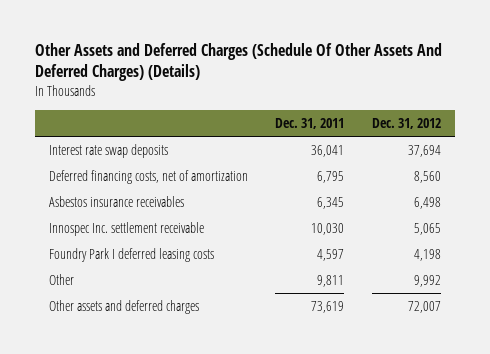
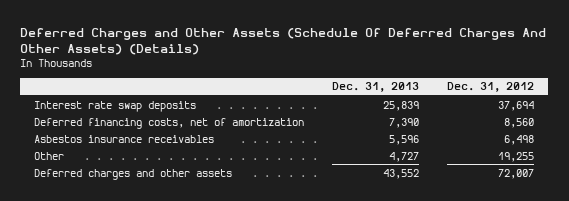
- Other Assets and Deferred Charges (Schedule Of Other Assets And Deferred Charges) (Details)
+ Deferred Charges and Other Assets (Schedule Of Deferred Charges And Other Assets) (Details)
- | Dec. 31, 2011 | Dec. 31, 2012
+ | Dec. 31, 2013 | Dec. 31, 2012
- Innospec Inc. settlement receivable | 10,030 | 5,065
- Foundry Park I deferred leasing costs | 4,597 | 4,198
- Other | 9,811 | 9,992
- Other assets and deferred charges | 73,619 | 72,007
+ Other | 4,727 | 19,255
+ Deferred charges and other assets | 43,552 | 72,007

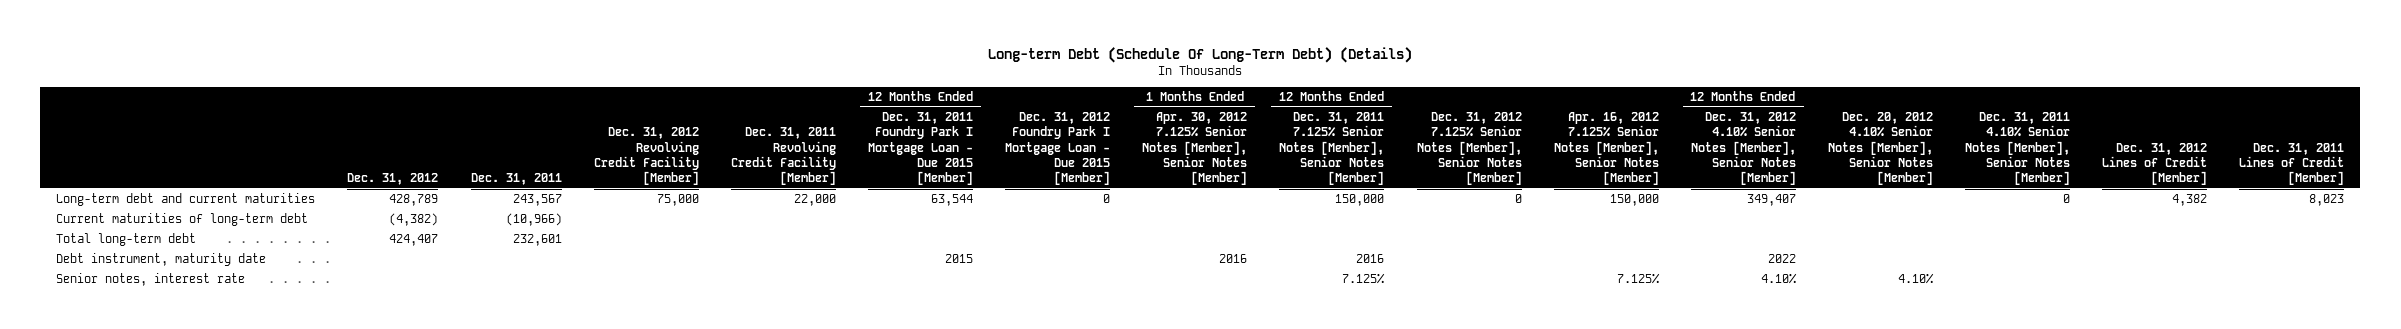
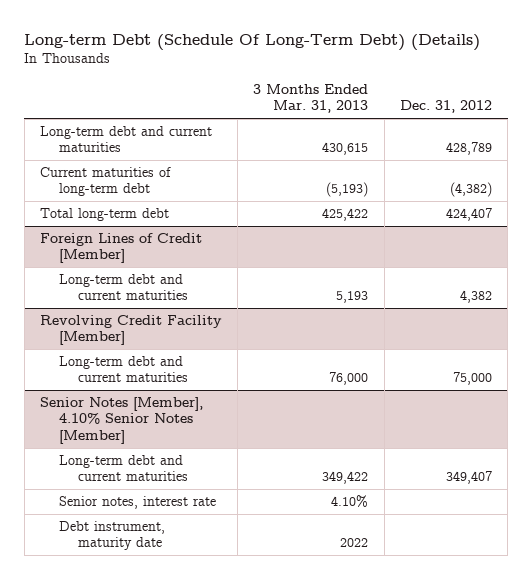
- | Dec. 31, 2012 | Dec. 31, 2011 | Dec. 31, 2012 Revolving Credit Facility [Member] | Dec. 31, 2011 Revolving Credit Facility [Member] | 12 Months Ended Dec. 31, 2011 Foundry Park I Mortgage Loan - Due 2015 [Member] | Dec. 31, 2012 Foundry Park I Mortgage Loan - Due 2015 [Member] | 1 Months Ended Apr. 30, 2012 7.125% Senior Notes [Member], Senior Notes [Member] | 12 Months Ended Dec. 31, 2011 7.125% Senior Notes [Member], Senior Notes [Member] | Dec. 31, 2012 7.125% Senior Notes [Member], Senior Notes [Member] | Apr. 16, 2012 7.125% Senior Notes [Member], Senior Notes [Member] | 12 Months Ended Dec. 31, 2012 4.10% Senior Notes [Member], Senior Notes [Member] | Dec. 20, 2012 4.10% Senior Notes [Member], Senior Notes [Member] | Dec. 31, 2011 4.10% Senior Notes [Member], Senior Notes [Member] | Dec. 31, 2012 Lines of Credit [Member] | Dec. 31, 2011 Lines of Credit [Member]
+ | 3 Months Ended Mar. 31, 2013 | Dec. 31, 2012
- Debt instrument, maturity date | | | | | 2015 | | 2016 | 2016 | | | 2022 | | | |
+ Foreign Lines of Credit [Member]
+ Long-term debt and current maturities | 5,193 | 4,382
+ Revolving Credit Facility [Member]
+ Long-term debt and current maturities | 76,000 | 75,000
+ Senior Notes [Member], 4.10% Senior Notes [Member]
+ Long-term debt and current maturities | 349,422 | 349,407
+ Debt instrument, maturity date | 2022 |

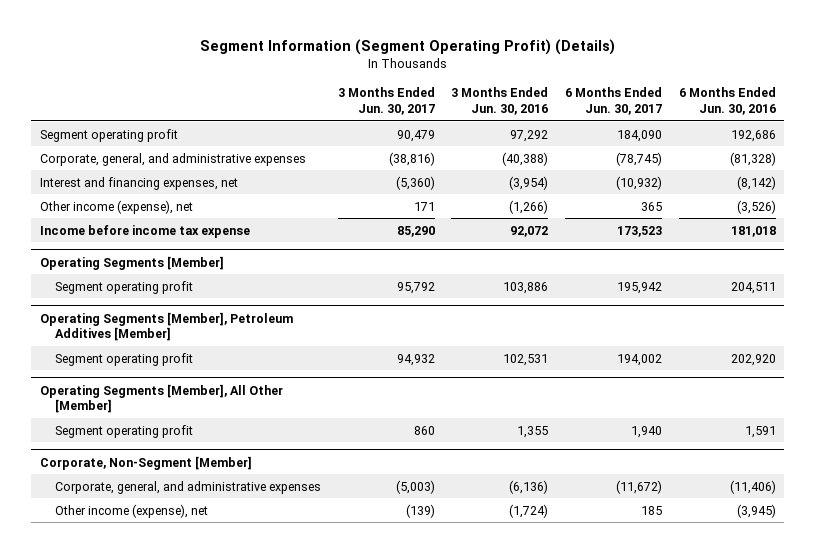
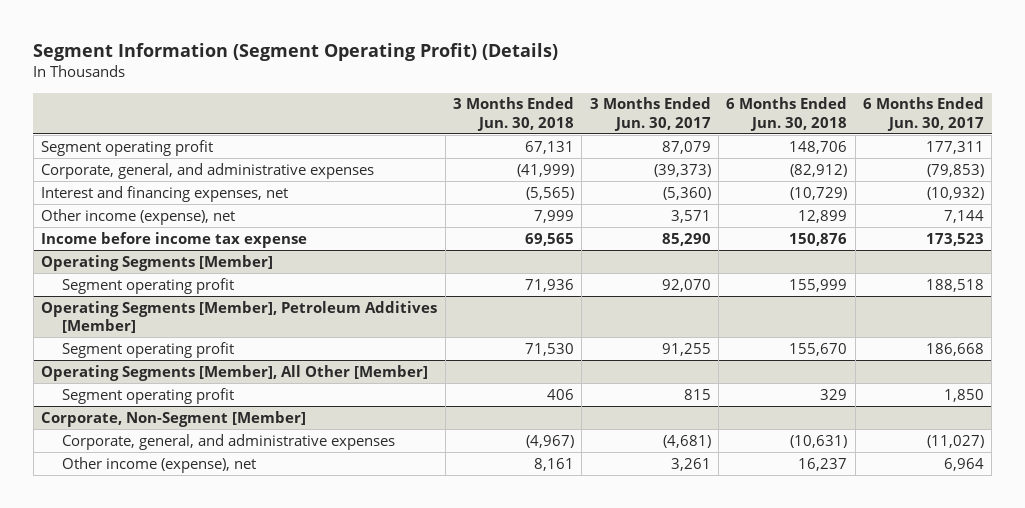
- | 3 Months Ended Jun. 30, 2017 | 3 Months Ended Jun. 30, 2016 | 6 Months Ended Jun. 30, 2017 | 6 Months Ended Jun. 30, 2016
+ | 3 Months Ended Jun. 30, 2018 | 3 Months Ended Jun. 30, 2017 | 6 Months Ended Jun. 30, 2018 | 6 Months Ended Jun. 30, 2017
- Segment operating profit | 90,479 | 97,292 | 184,090 | 192,686
- Corporate, general, and administrative expenses | (38,816) | (40,388) | (78,745) | (81,328)
+ Segment operating profit | 67,131 | 87,079 | 148,706 | 177,311
+ Corporate, general, and administrative expenses | (41,999) | (39,373) | (82,912) | (79,853)
- Other income (expense), net | 171 | (1,266) | 365 | (3,526)
+ Other income (expense), net | 7,999 | 3,571 | 12,899 | 7,144
@ Operating Segments [Member]
- Segment operating profit | 95,792 | 103,886 | 195,942 | 204,511
+ Segment operating profit | 71,936 | 92,070 | 155,999 | 188,518
@ Operating Segments [Member], Petroleum Additives [Member]
- Segment operating profit | 94,932 | 102,531 | 194,002 | 202,920
+ Segment operating profit | 71,530 | 91,255 | 155,670 | 186,668
@ Operating Segments [Member], All Other [Member]
- Segment operating profit | 860 | 1,355 | 1,940 | 1,591
+ Segment operating profit | 406 | 815 | 329 | 1,850
@ Corporate, Non-Segment [Member]
- Corporate, general, and administrative expenses | (5,003) | (6,136) | (11,672) | (11,406)
- Other income (expense), net | (139) | (1,724) | 185 | (3,945)
+ Corporate, general, and administrative expenses | (4,967) | (4,681) | (10,631) | (11,027)
+ Other income (expense), net | 8,161 | 3,261 | 16,237 | 6,964

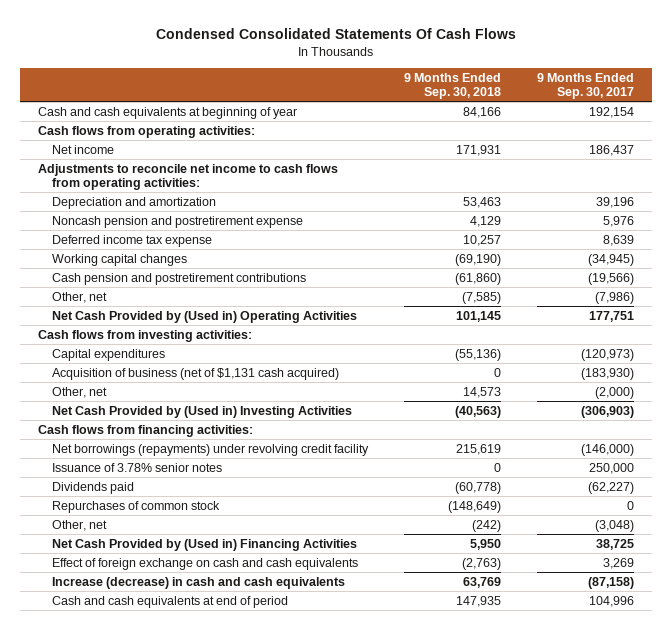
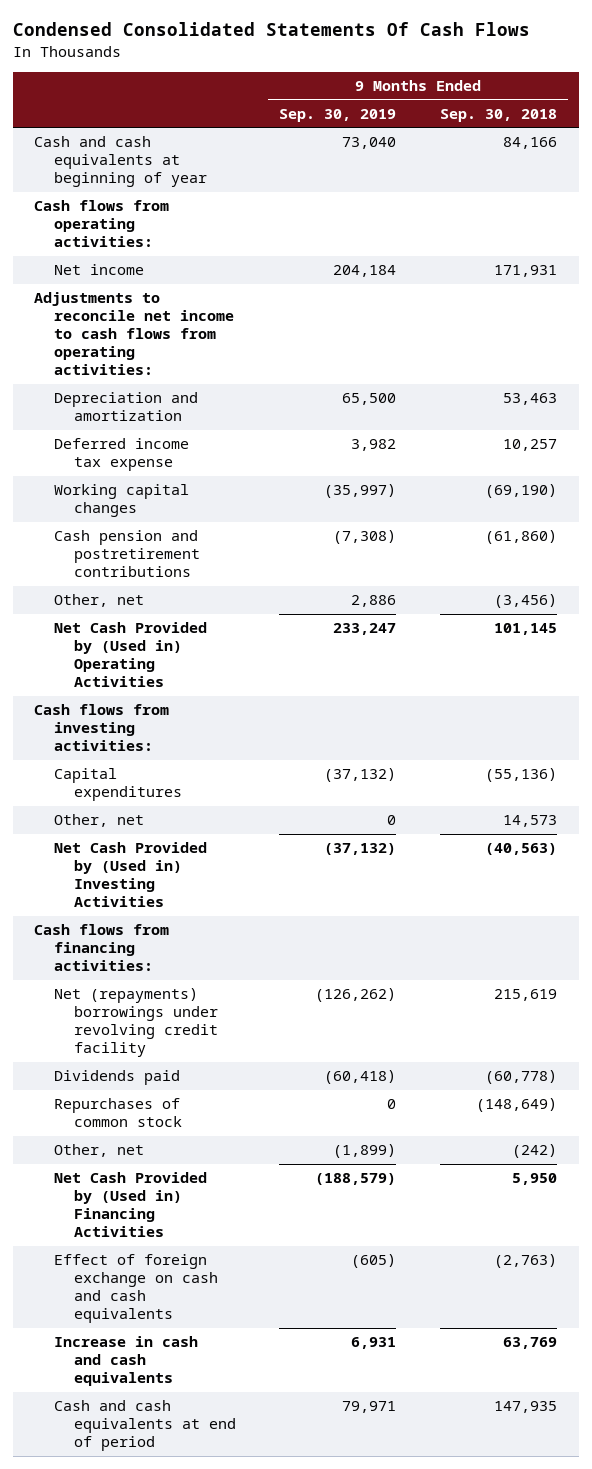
- | 9 Months Ended Sep. 30, 2018 | 9 Months Ended Sep. 30, 2017
+ | 9 Months Ended Sep. 30, 2019 | 9 Months Ended Sep. 30, 2018
- Noncash pension and postretirement expense | 4,129 | 5,976
- Other, net | (7,585) | (7,986)
+ Other, net | 2,886 | (3,456)
- Acquisition of business (net of $1,131 cash acquired) | 0 | (183,930)
- Net borrowings (repayments) under revolving credit facility | 215,619 | (146,000)
- Issuance of 3.78% senior notes | 0 | 250,000
+ Net (repayments) borrowings under revolving credit facility | (126,262) | 215,619
- Increase (decrease) in cash and cash equivalents | 63,769 | (87,158)
+ Increase in cash and cash equivalents | 6,931 | 63,769

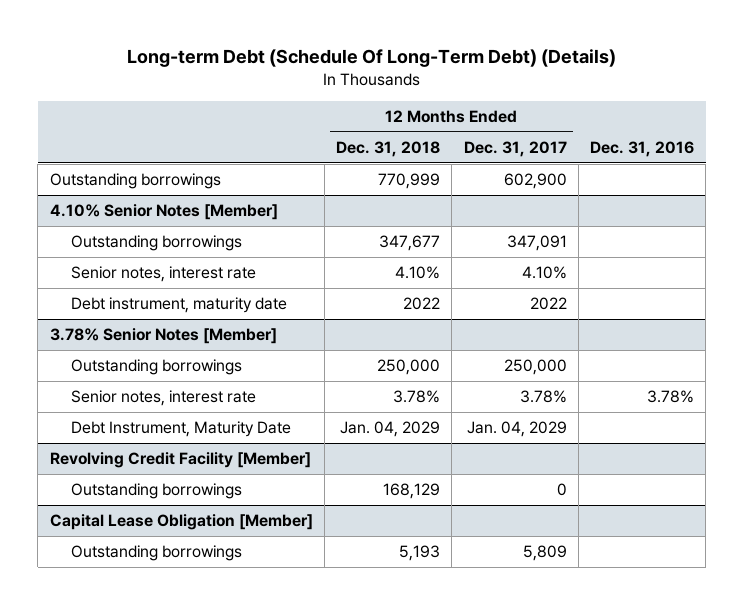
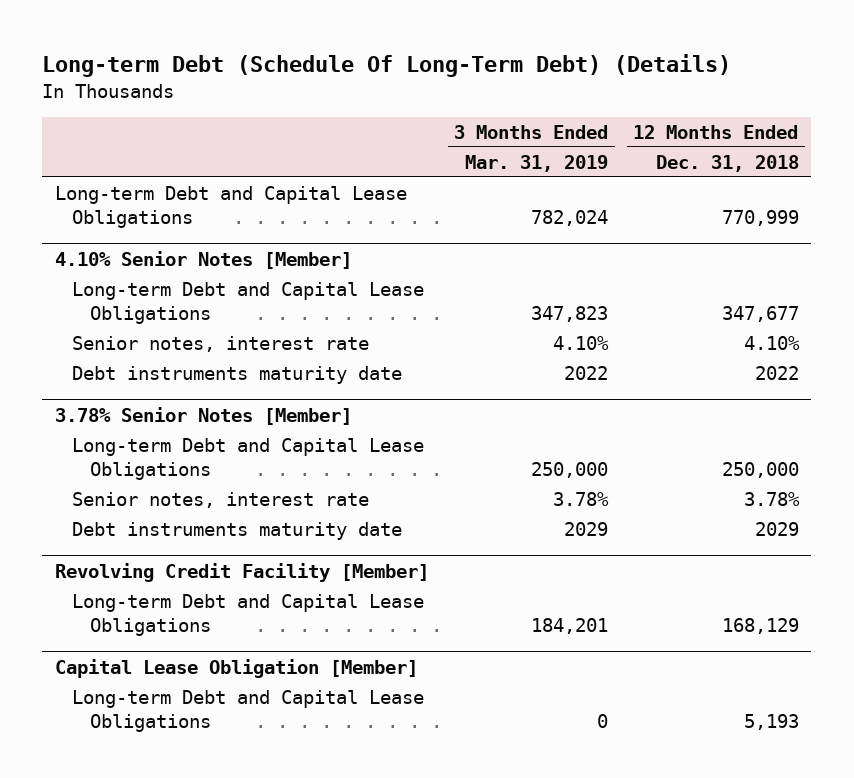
- | 12 Months Ended Dec. 31, 2018 | 12 Months Ended Dec. 31, 2017 | Dec. 31, 2016
+ | 3 Months Ended Mar. 31, 2019 | 12 Months Ended Dec. 31, 2018
- Outstanding borrowings | 770,999 | 602,900 |
+ Long-term Debt and Capital Lease Obligations | 782,024 | 770,999
@ 4.10% Senior Notes [Member]
- Outstanding borrowings | 347,677 | 347,091 |
+ Long-term Debt and Capital Lease Obligations | 347,823 | 347,677
- Debt instrument, maturity date | 2022 | 2022 |
+ Debt instruments maturity date | 2022 | 2022
@ 3.78% Senior Notes [Member]
- Outstanding borrowings | 250,000 | 250,000 |
+ Long-term Debt and Capital Lease Obligations | 250,000 | 250,000
- Debt Instrument, Maturity Date | Jan. 04, 2029 | Jan. 04, 2029 |
+ Debt instruments maturity date | 2029 | 2029
@ Revolving Credit Facility [Member]
- Outstanding borrowings | 168,129 | 0 |
+ Long-term Debt and Capital Lease Obligations | 184,201 | 168,129
@ Capital Lease Obligation [Member]
- Outstanding borrowings | 5,193 | 5,809 |
+ Long-term Debt and Capital Lease Obligations | 0 | 5,193

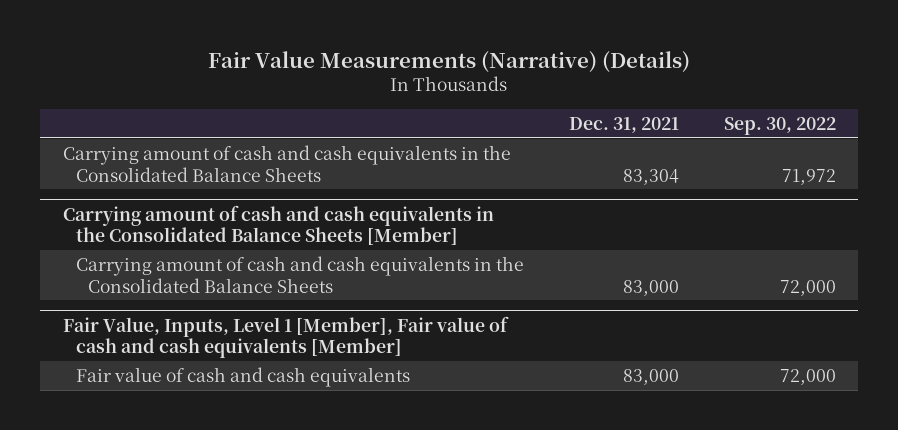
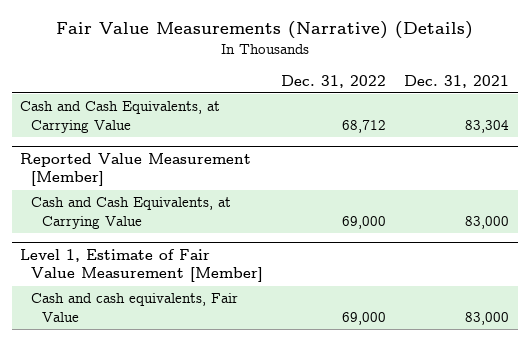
- | Dec. 31, 2021 | Sep. 30, 2022
+ | Dec. 31, 2022 | Dec. 31, 2021
- Carrying amount of cash and cash equivalents in the Consolidated Balance Sheets | 83,304 | 71,972
- Carrying amount of cash and cash equivalents in the Consolidated Balance Sheets [Member]
- Carrying amount of cash and cash equivalents in the Consolidated Balance Sheets | 83,000 | 72,000
- Fair Value, Inputs, Level 1 [Member], Fair value of cash and cash equivalents [Member]
- Fair value of cash and cash equivalents | 83,000 | 72,000
+ Cash and Cash Equivalents, at Carrying Value | 68,712 | 83,304
+ Reported Value Measurement [Member]
+ Cash and Cash Equivalents, at Carrying Value | 69,000 | 83,000
+ Level 1, Estimate of Fair Value Measurement [Member]
+ Cash and cash equivalents, Fair Value | 69,000 | 83,000

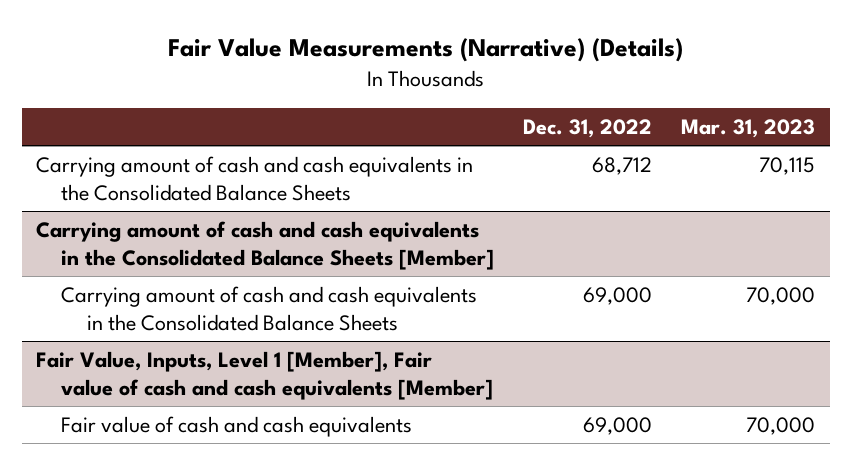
- | Dec. 31, 2022 | Dec. 31, 2021
+ | Dec. 31, 2022 | Mar. 31, 2023
- Cash and Cash Equivalents, at Carrying Value | 68,712 | 83,304
- Reported Value Measurement [Member]
- Cash and Cash Equivalents, at Carrying Value | 69,000 | 83,000
- Level 1, Estimate of Fair Value Measurement [Member]
- Cash and cash equivalents, Fair Value | 69,000 | 83,000
+ Carrying amount of cash and cash equivalents in the Consolidated Balance Sheets | 68,712 | 70,115
+ Carrying amount of cash and cash equivalents in the Consolidated Balance Sheets [Member]
+ Carrying amount of cash and cash equivalents in the Consolidated Balance Sheets | 69,000 | 70,000
+ Fair Value, Inputs, Level 1 [Member], Fair value of cash and cash equivalents [Member]
+ Fair value of cash and cash equivalents | 69,000 | 70,000

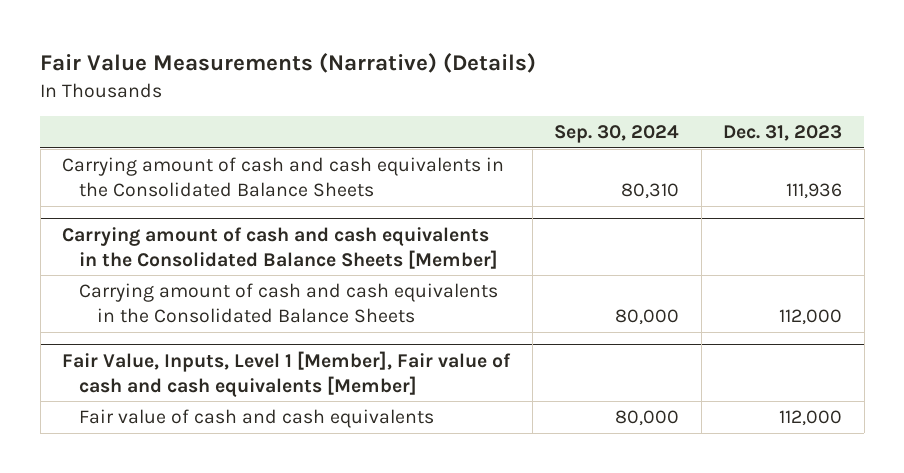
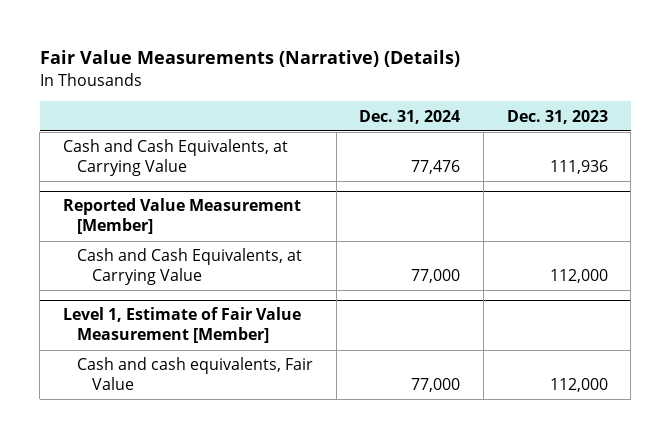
- | Sep. 30, 2024 | Dec. 31, 2023
+ | Dec. 31, 2024 | Dec. 31, 2023
- Carrying amount of cash and cash equivalents in the Consolidated Balance Sheets | 80,310 | 111,936
- Carrying amount of cash and cash equivalents in the Consolidated Balance Sheets [Member]
- Carrying amount of cash and cash equivalents in the Consolidated Balance Sheets | 80,000 | 112,000
- Fair Value, Inputs, Level 1 [Member], Fair value of cash and cash equivalents [Member]
- Fair value of cash and cash equivalents | 80,000 | 112,000
+ Cash and Cash Equivalents, at Carrying Value | 77,476 | 111,936
+ Reported Value Measurement [Member]
+ Cash and Cash Equivalents, at Carrying Value | 77,000 | 112,000
+ Level 1, Estimate of Fair Value Measurement [Member]
+ Cash and cash equivalents, Fair Value | 77,000 | 112,000

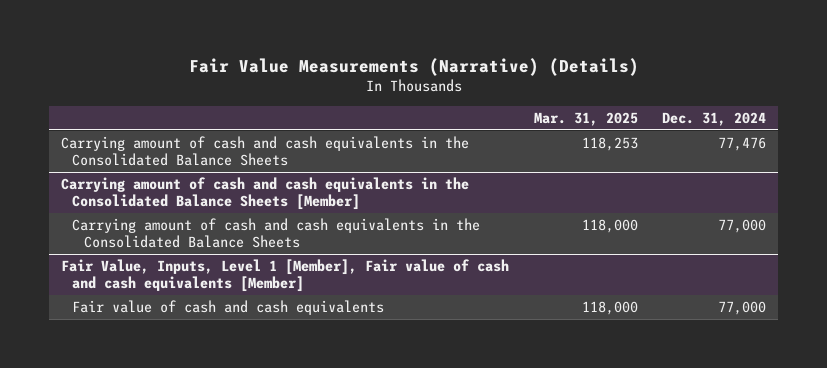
- | Dec. 31, 2024 | Dec. 31, 2023
+ | Mar. 31, 2025 | Dec. 31, 2024
- Cash and Cash Equivalents, at Carrying Value | 77,476 | 111,936
- Reported Value Measurement [Member]
- Cash and Cash Equivalents, at Carrying Value | 77,000 | 112,000
- Level 1, Estimate of Fair Value Measurement [Member]
- Cash and cash equivalents, Fair Value | 77,000 | 112,000
+ Carrying amount of cash and cash equivalents in the Consolidated Balance Sheets | 118,253 | 77,476
+ Carrying amount of cash and cash equivalents in the Consolidated Balance Sheets [Member]
+ Carrying amount of cash and cash equivalents in the Consolidated Balance Sheets | 118,000 | 77,000
+ Fair Value, Inputs, Level 1 [Member], Fair value of cash and cash equivalents [Member]
+ Fair value of cash and cash equivalents | 118,000 | 77,000

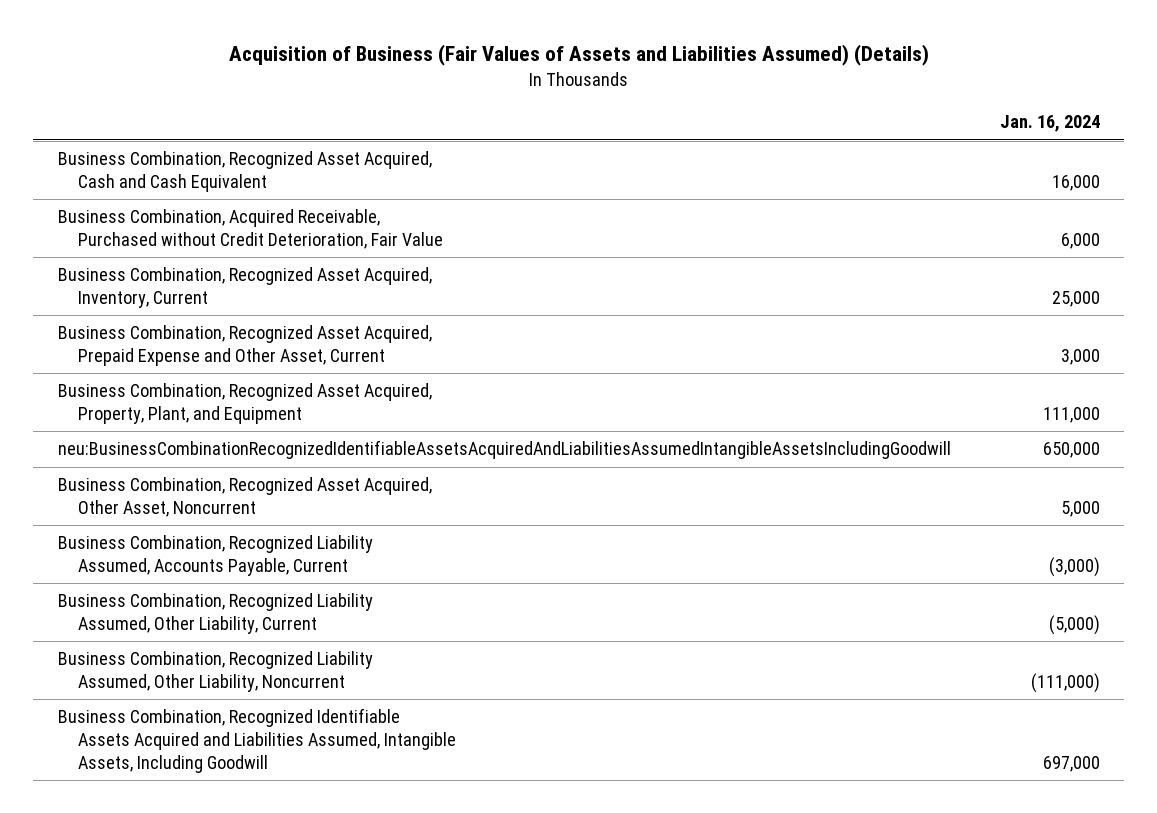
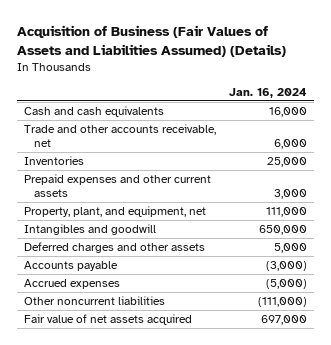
- Business Combination, Recognized Asset Acquired, Cash and Cash Equivalent | 16,000
- Business Combination, Acquired Receivable, Purchased without Credit Deterioration, Fair Value | 6,000
- Business Combination, Recognized Asset Acquired, Inventory, Current | 25,000
- Business Combination, Recognized Asset Acquired, Prepaid Expense and Other Asset, Current | 3,000
- Business Combination, Recognized Asset Acquired, Property, Plant, and Equipment | 111,000
- neu:BusinessCombinationRecognizedIdentifiableAssetsAcquiredAndLiabilitiesAssumedIntangibleAssetsIncludingGoodwill | 650,000
- Business Combination, Recognized Asset Acquired, Other Asset, Noncurrent | 5,000
- Business Combination, Recognized Liability Assumed, Accounts Payable, Current | (3,000)
- Business Combination, Recognized Liability Assumed, Other Liability, Current | (5,000)
- Business Combination, Recognized Liability Assumed, Other Liability, Noncurrent | (111,000)
- Business Combination, Recognized Identifiable Assets Acquired and Liabilities Assumed, Intangible Assets, Including Goodwill | 697,000
+ Cash and cash equivalents | 16,000
+ Trade and other accounts receivable, net | 6,000
+ Inventories | 25,000
+ Prepaid expenses and other current assets | 3,000
+ Property, plant, and equipment, net | 111,000
+ Intangibles and goodwill | 650,000
+ Deferred charges and other assets | 5,000
+ Accounts payable | (3,000)
+ Accrued expenses | (5,000)
+ Other noncurrent liabilities | (111,000)
+ Fair value of net assets acquired | 697,000

